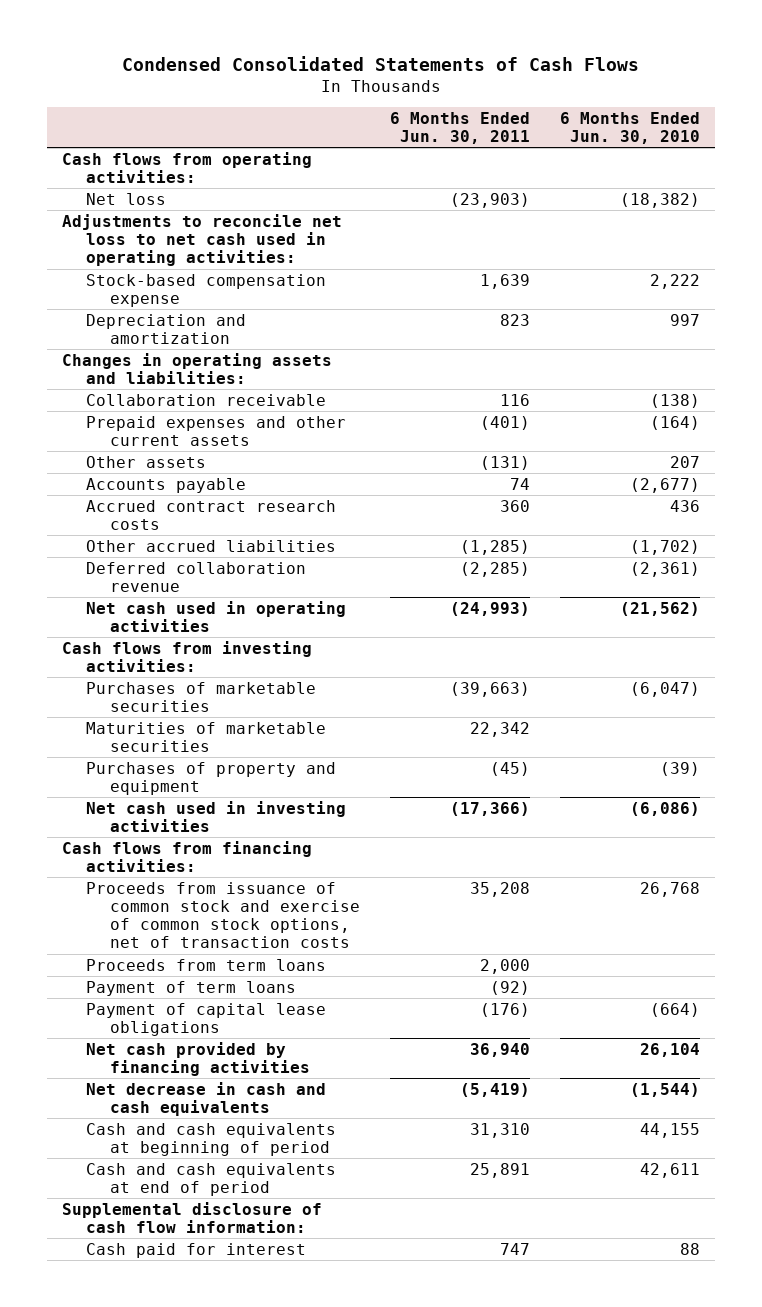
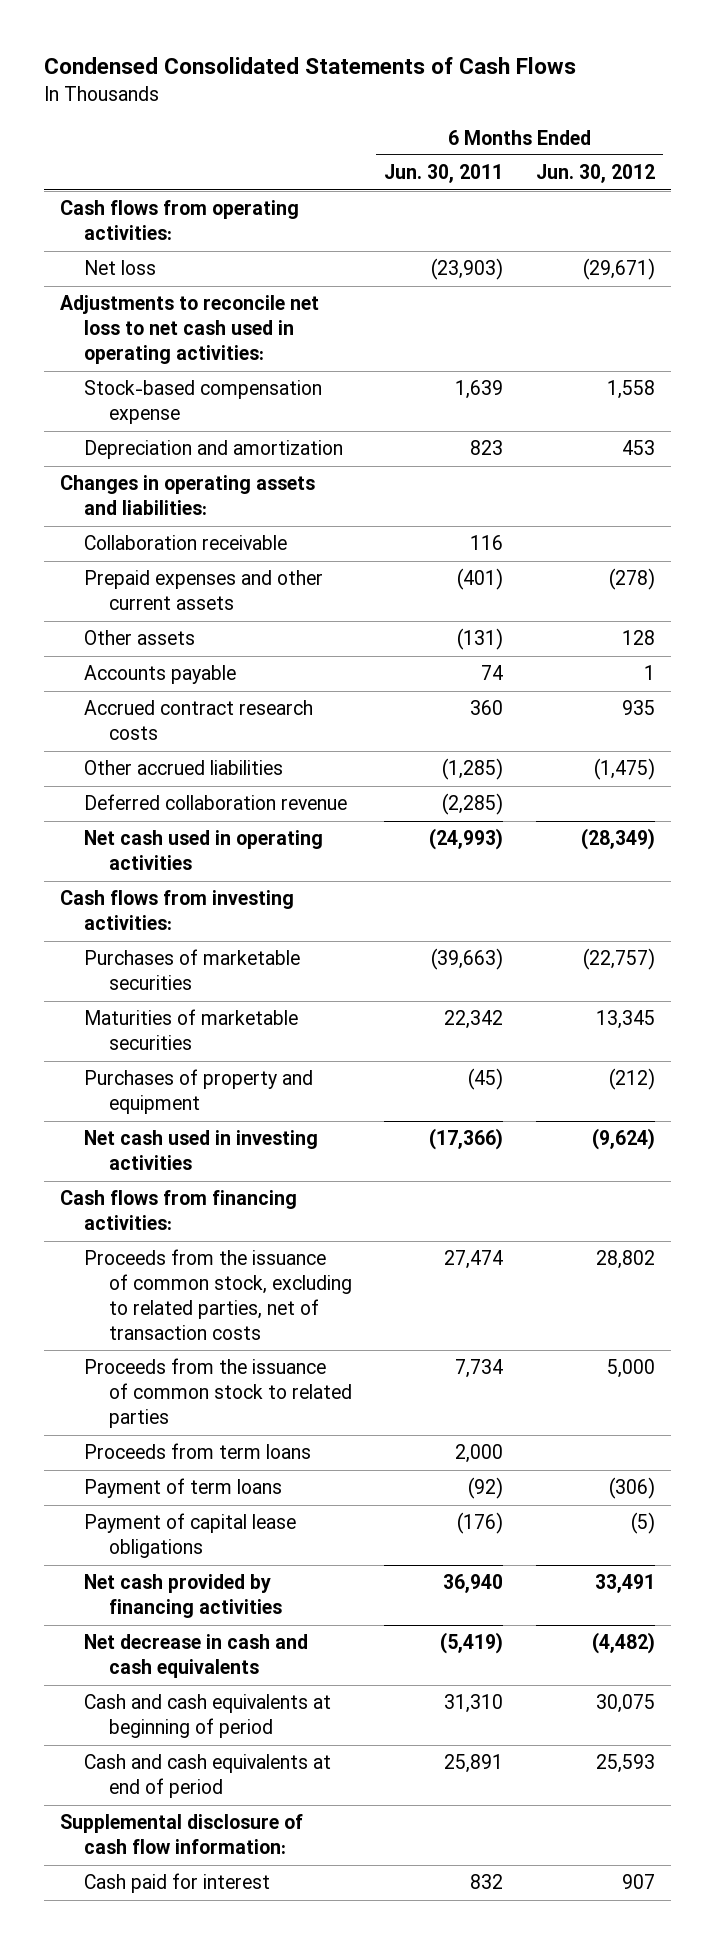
- | 6 Months Ended Jun. 30, 2011 | 6 Months Ended Jun. 30, 2010
+ | 6 Months Ended Jun. 30, 2011 | 6 Months Ended Jun. 30, 2012
- Proceeds from issuance of common stock and exercise of common stock options, net of transaction costs | 35,208 | 26,768
+ Proceeds from the issuance of common stock, excluding to related parties, net of transaction costs | 27,474 | 28,802
+ Proceeds from the issuance of common stock to related parties | 7,734 | 5,000
- Cash paid for interest | 747 | 88
+ Cash paid for interest | 832 | 907

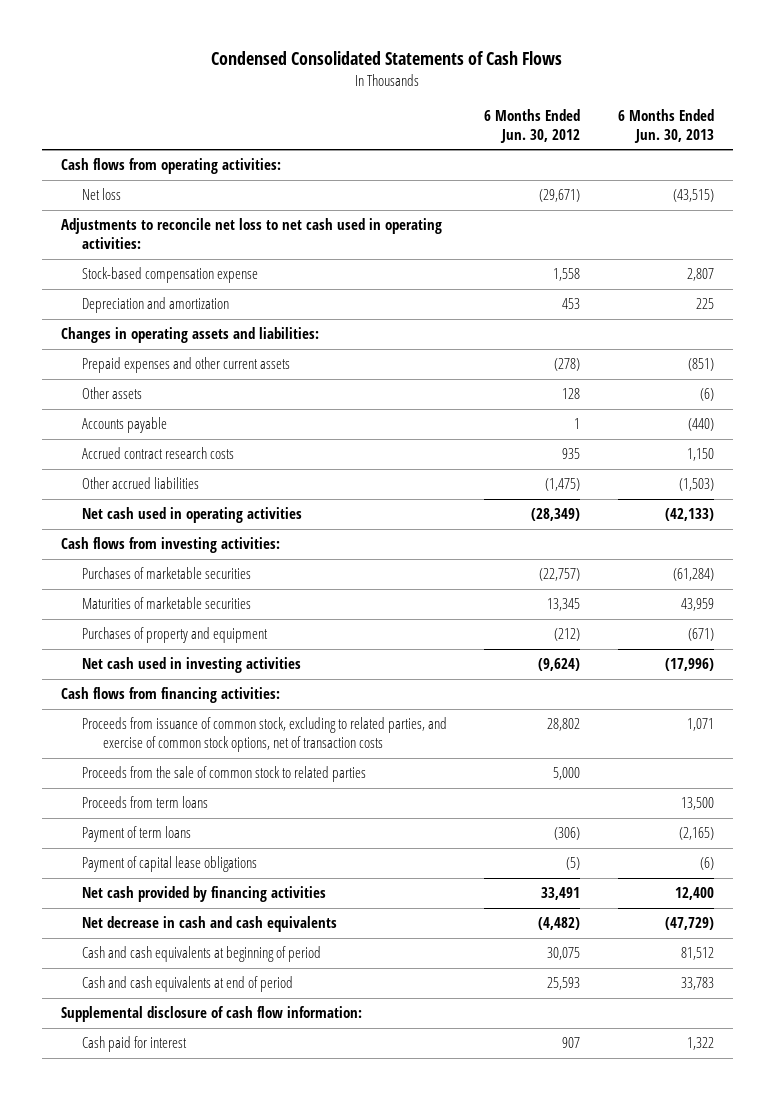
- | 6 Months Ended Jun. 30, 2011 | 6 Months Ended Jun. 30, 2012
+ | 6 Months Ended Jun. 30, 2012 | 6 Months Ended Jun. 30, 2013
- Collaboration receivable | 116 |
- Deferred collaboration revenue | (2,285) |
- Proceeds from the issuance of common stock, excluding to related parties, net of transaction costs | 27,474 | 28,802
- Proceeds from the issuance of common stock to related parties | 7,734 | 5,000
+ Proceeds from issuance of common stock, excluding to related parties, and exercise of common stock options, net of transaction costs | 28,802 | 1,071
+ Proceeds from the sale of common stock to related parties | 5,000 |

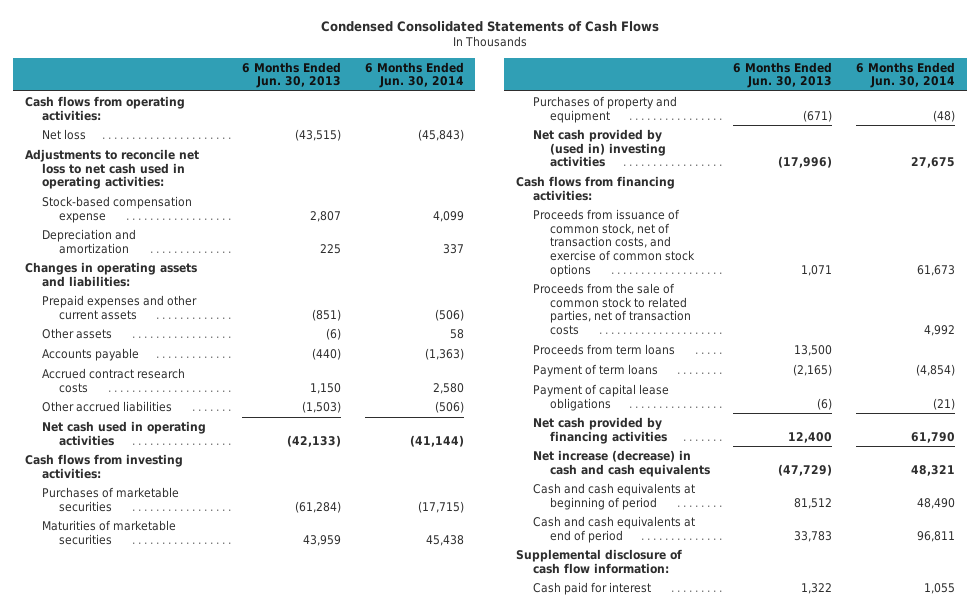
- | 6 Months Ended Jun. 30, 2012 | 6 Months Ended Jun. 30, 2013
+ | 6 Months Ended Jun. 30, 2013 | 6 Months Ended Jun. 30, 2014
- Net cash used in investing activities | (9,624) | (17,996)
+ Net cash provided by (used in) investing activities | (17,996) | 27,675
- Proceeds from issuance of common stock, excluding to related parties, and exercise of common stock options, net of transaction costs | 28,802 | 1,071
- Proceeds from the sale of common stock to related parties | 5,000 |
+ Proceeds from issuance of common stock, net of transaction costs, and exercise of common stock options | 1,071 | 61,673
+ Proceeds from the sale of common stock to related parties, net of transaction costs | | 4,992
- Net decrease in cash and cash equivalents | (4,482) | (47,729)
+ Net increase (decrease) in cash and cash equivalents | (47,729) | 48,321

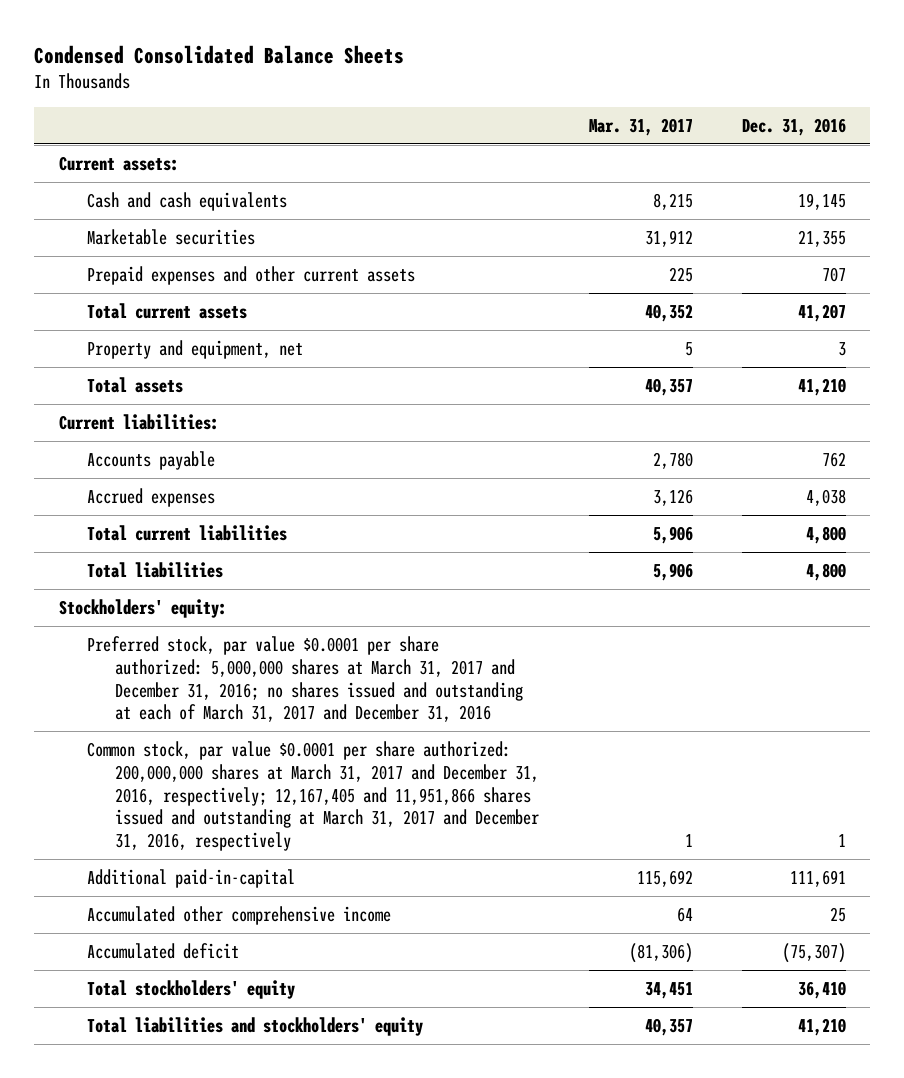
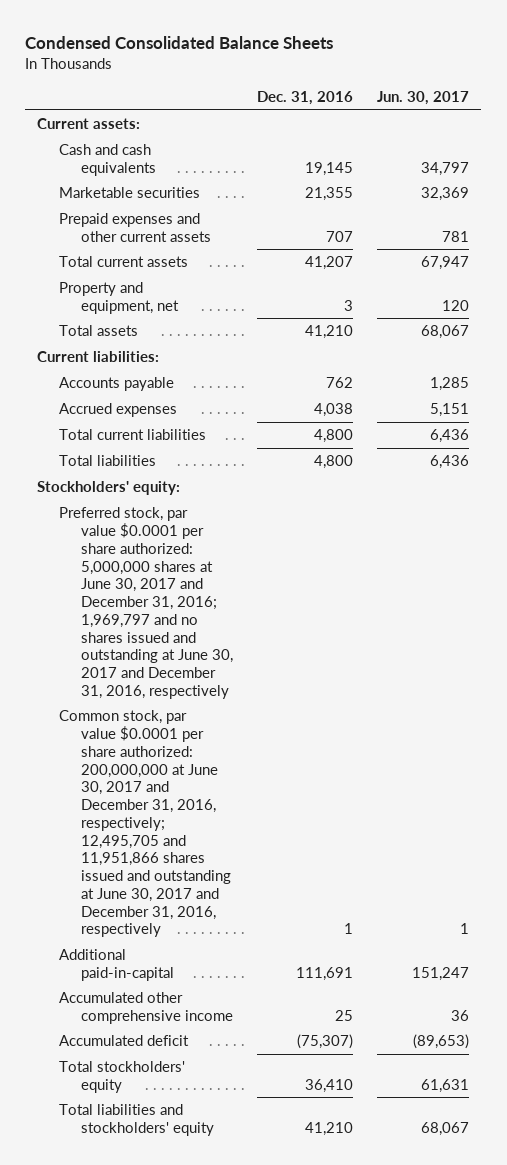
- | Mar. 31, 2017 | Dec. 31, 2016
+ | Dec. 31, 2016 | Jun. 30, 2017
- Preferred stock, par value $0.0001 per share authorized: 5,000,000 shares at March 31, 2017 and December 31, 2016; no shares issued and outstanding at each of March 31, 2017 and December 31, 2016
- Common stock, par value $0.0001 per share authorized: 200,000,000 shares at March 31, 2017 and December 31, 2016, respectively; 12,167,405 and 11,951,866 shares issued and outstanding at March 31, 2017 and December 31, 2016, respectively | 1 | 1
+ Preferred stock, par value $0.0001 per share authorized: 5,000,000 shares at June 30, 2017 and December 31, 2016; 1,969,797 and no shares issued and outstanding at June 30, 2017 and December 31, 2016, respectively
+ Common stock, par value $0.0001 per share authorized: 200,000,000 at June 30, 2017 and December 31, 2016, respectively; 12,495,705 and 11,951,866 shares issued and outstanding at June 30, 2017 and December 31, 2016, respectively | 1 | 1

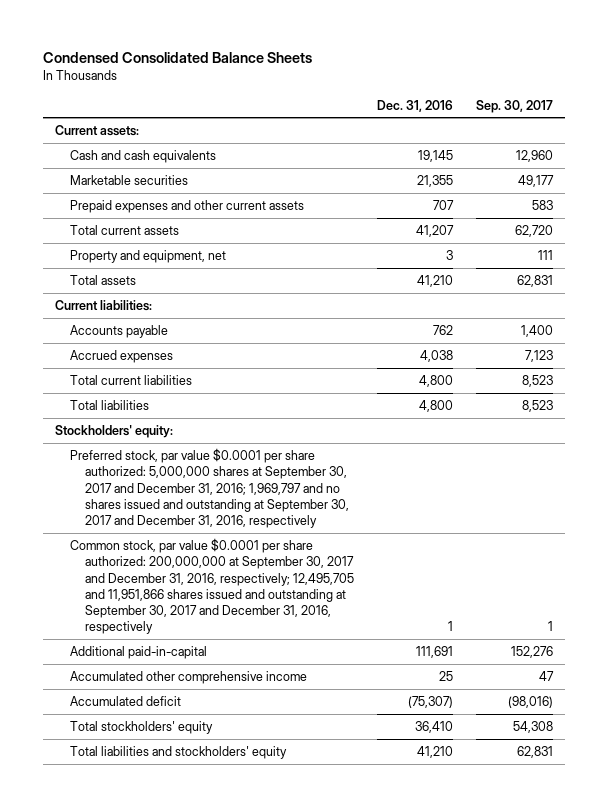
- | Dec. 31, 2016 | Jun. 30, 2017
+ | Dec. 31, 2016 | Sep. 30, 2017
- Preferred stock, par value $0.0001 per share authorized: 5,000,000 shares at June 30, 2017 and December 31, 2016; 1,969,797 and no shares issued and outstanding at June 30, 2017 and December 31, 2016, respectively
- Common stock, par value $0.0001 per share authorized: 200,000,000 at June 30, 2017 and December 31, 2016, respectively; 12,495,705 and 11,951,866 shares issued and outstanding at June 30, 2017 and December 31, 2016, respectively | 1 | 1
+ Preferred stock, par value $0.0001 per share authorized: 5,000,000 shares at September 30, 2017 and December 31, 2016; 1,969,797 and no shares issued and outstanding at September 30, 2017 and December 31, 2016, respectively
+ Common stock, par value $0.0001 per share authorized: 200,000,000 at September 30, 2017 and December 31, 2016, respectively; 12,495,705 and 11,951,866 shares issued and outstanding at September 30, 2017 and December 31, 2016, respectively | 1 | 1

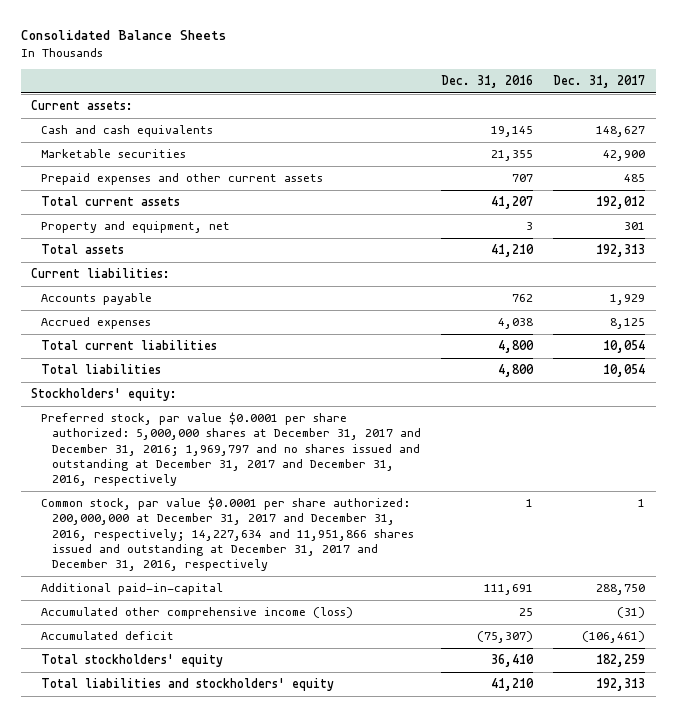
- Condensed Consolidated Balance Sheets
+ Consolidated Balance Sheets
- | Dec. 31, 2016 | Sep. 30, 2017
+ | Dec. 31, 2016 | Dec. 31, 2017
- Preferred stock, par value $0.0001 per share authorized: 5,000,000 shares at September 30, 2017 and December 31, 2016; 1,969,797 and no shares issued and outstanding at September 30, 2017 and December 31, 2016, respectively
- Common stock, par value $0.0001 per share authorized: 200,000,000 at September 30, 2017 and December 31, 2016, respectively; 12,495,705 and 11,951,866 shares issued and outstanding at September 30, 2017 and December 31, 2016, respectively | 1 | 1
+ Preferred stock, par value $0.0001 per share authorized: 5,000,000 shares at December 31, 2017 and December 31, 2016; 1,969,797 and no shares issued and outstanding at December 31, 2017 and December 31, 2016, respectively
+ Common stock, par value $0.0001 per share authorized: 200,000,000 at December 31, 2017 and December 31, 2016, respectively; 14,227,634 and 11,951,866 shares issued and outstanding at December 31, 2017 and December 31, 2016, respectively | 1 | 1
- Accumulated other comprehensive income | 25 | 47
+ Accumulated other comprehensive income (loss) | 25 | (31)

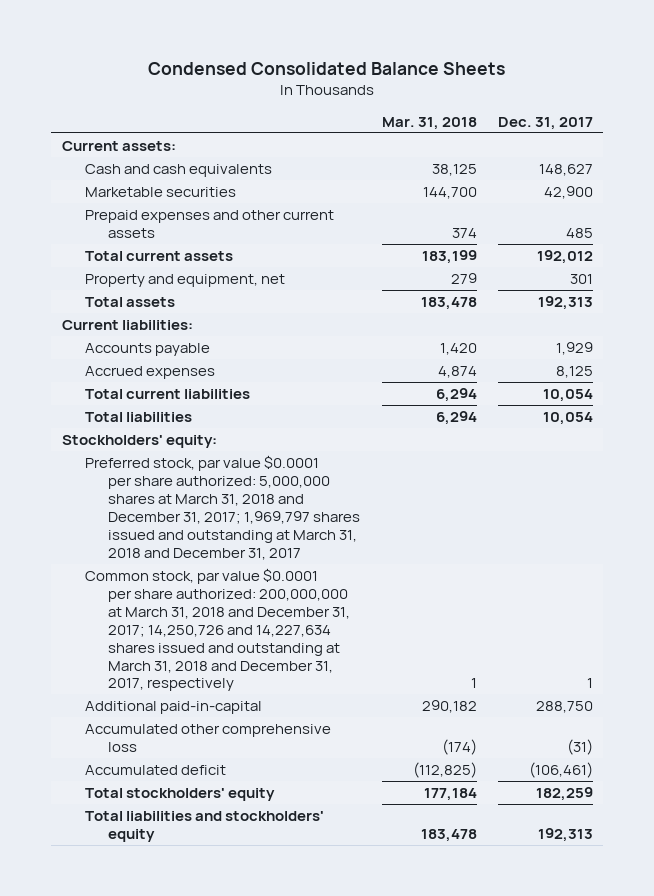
- Consolidated Balance Sheets
+ Condensed Consolidated Balance Sheets
- | Dec. 31, 2016 | Dec. 31, 2017
+ | Mar. 31, 2018 | Dec. 31, 2017
- Preferred stock, par value $0.0001 per share authorized: 5,000,000 shares at December 31, 2017 and December 31, 2016; 1,969,797 and no shares issued and outstanding at December 31, 2017 and December 31, 2016, respectively
- Common stock, par value $0.0001 per share authorized: 200,000,000 at December 31, 2017 and December 31, 2016, respectively; 14,227,634 and 11,951,866 shares issued and outstanding at December 31, 2017 and December 31, 2016, respectively | 1 | 1
+ Preferred stock, par value $0.0001 per share authorized: 5,000,000 shares at March 31, 2018 and December 31, 2017; 1,969,797 shares issued and outstanding at March 31, 2018 and December 31, 2017
+ Common stock, par value $0.0001 per share authorized: 200,000,000 at March 31, 2018 and December 31, 2017; 14,250,726 and 14,227,634 shares issued and outstanding at March 31, 2018 and December 31, 2017, respectively | 1 | 1
- Accumulated other comprehensive income (loss) | 25 | (31)
+ Accumulated other comprehensive loss | (174) | (31)

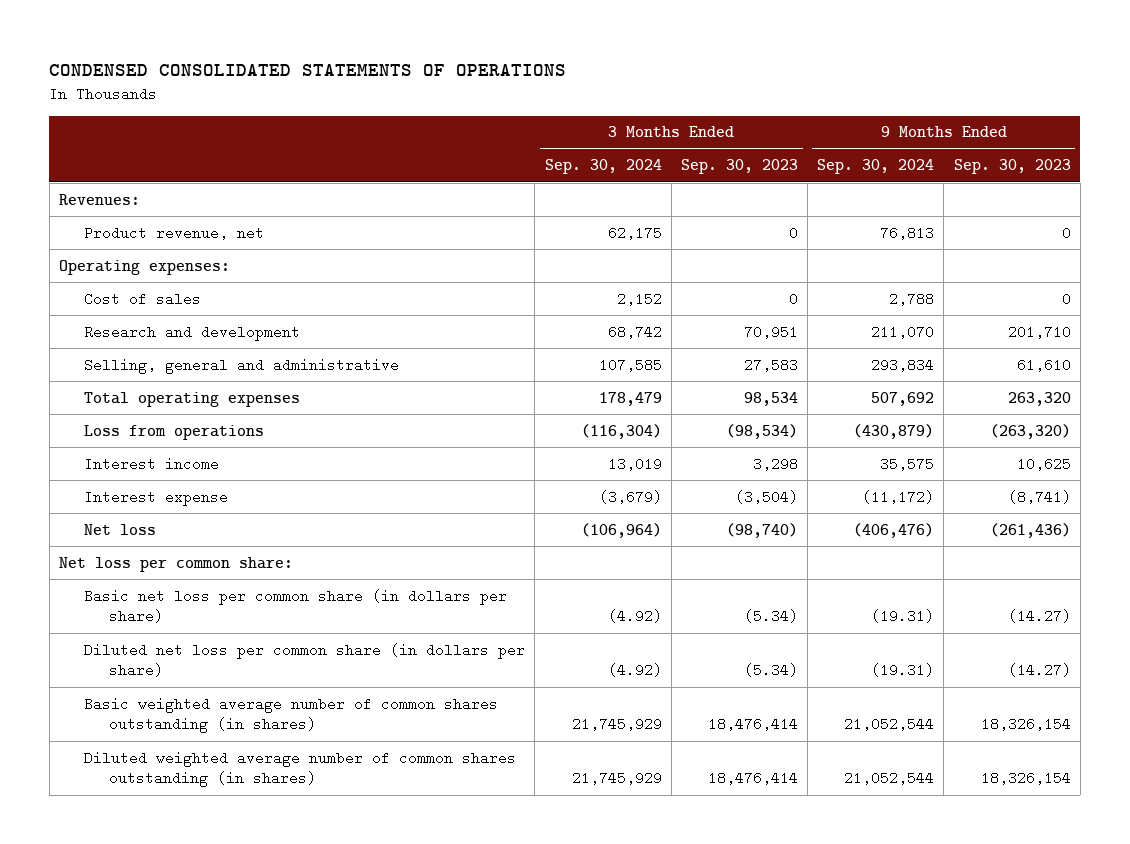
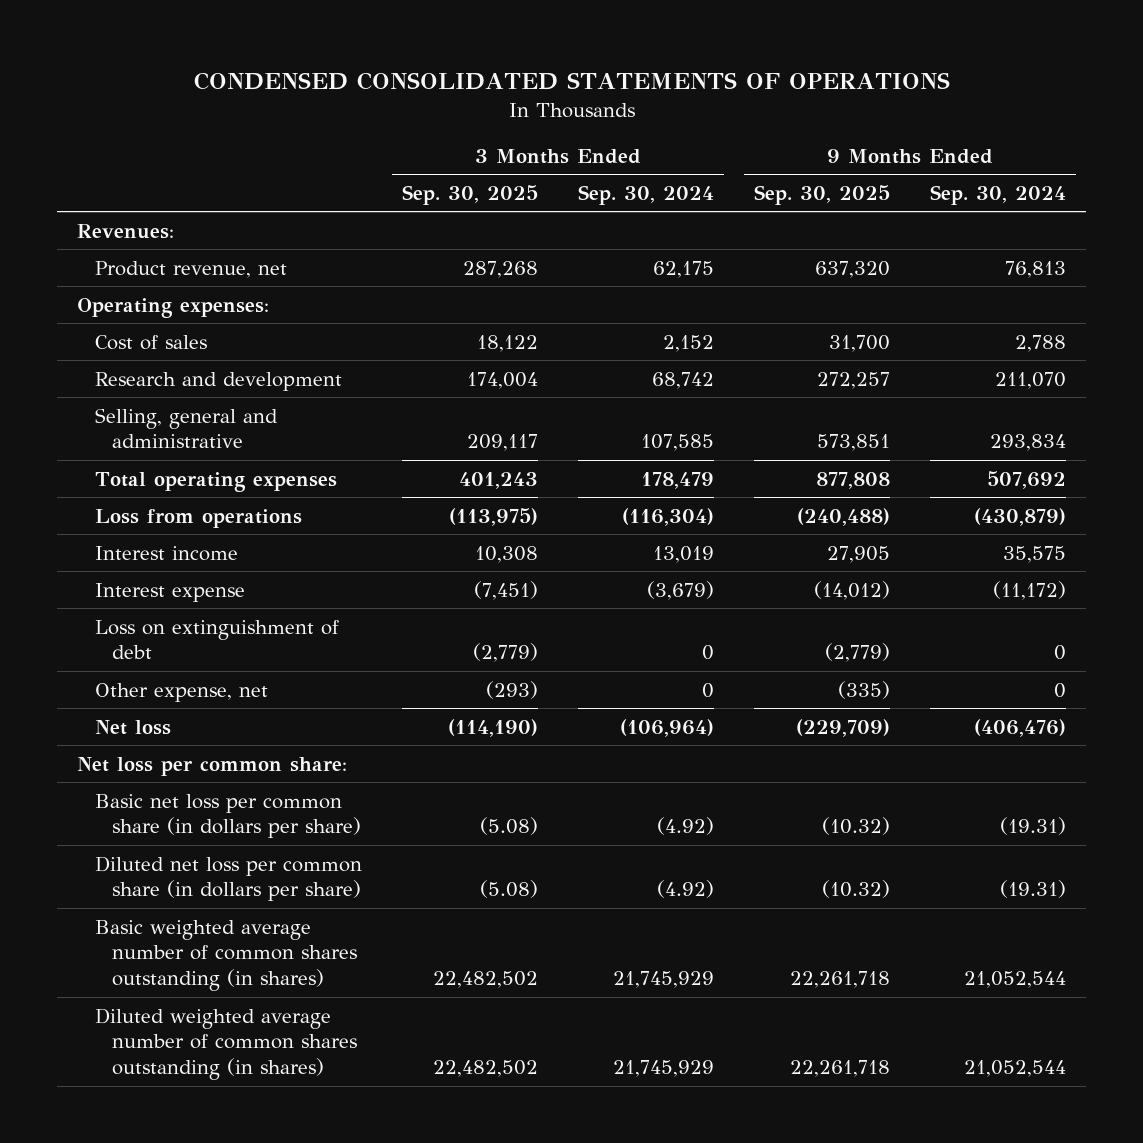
- | 3 Months Ended Sep. 30, 2024 | 3 Months Ended Sep. 30, 2023 | 9 Months Ended Sep. 30, 2024 | 9 Months Ended Sep. 30, 2023
+ | 3 Months Ended Sep. 30, 2025 | 3 Months Ended Sep. 30, 2024 | 9 Months Ended Sep. 30, 2025 | 9 Months Ended Sep. 30, 2024
+ Loss on extinguishment of debt | (2,779) | 0 | (2,779) | 0
+ Other expense, net | (293) | 0 | (335) | 0

